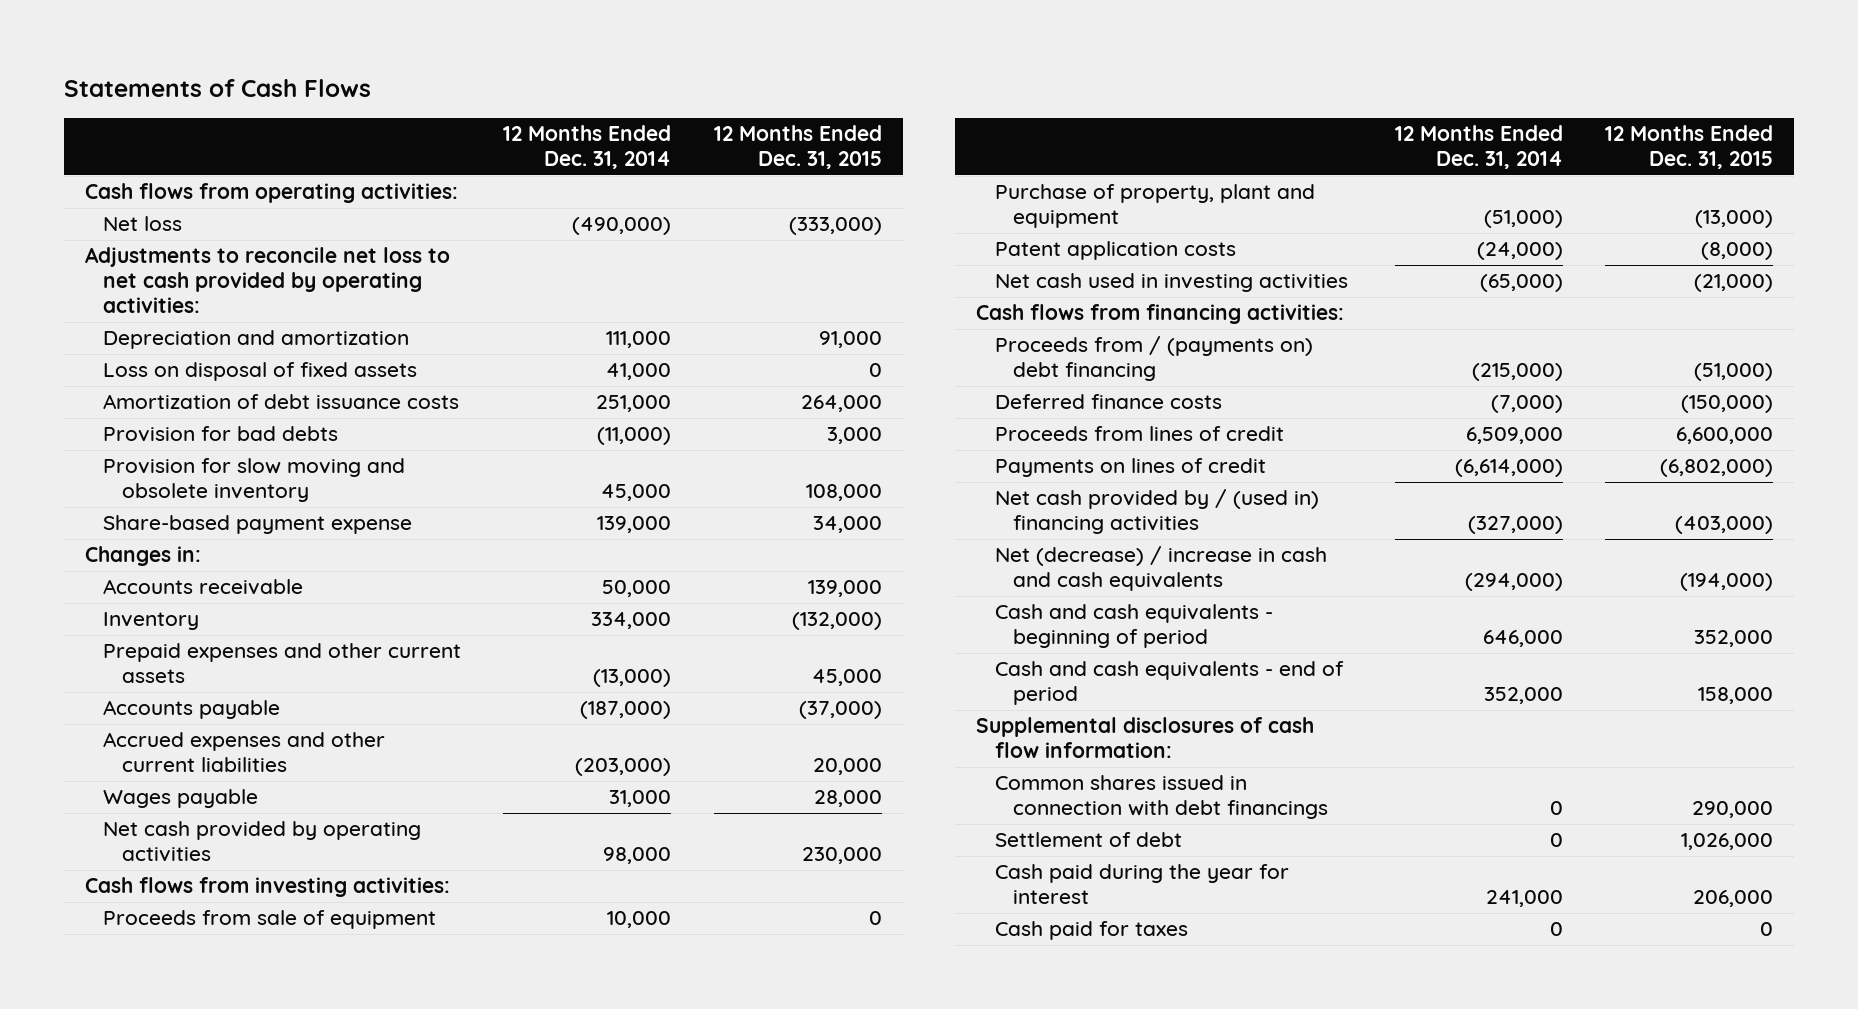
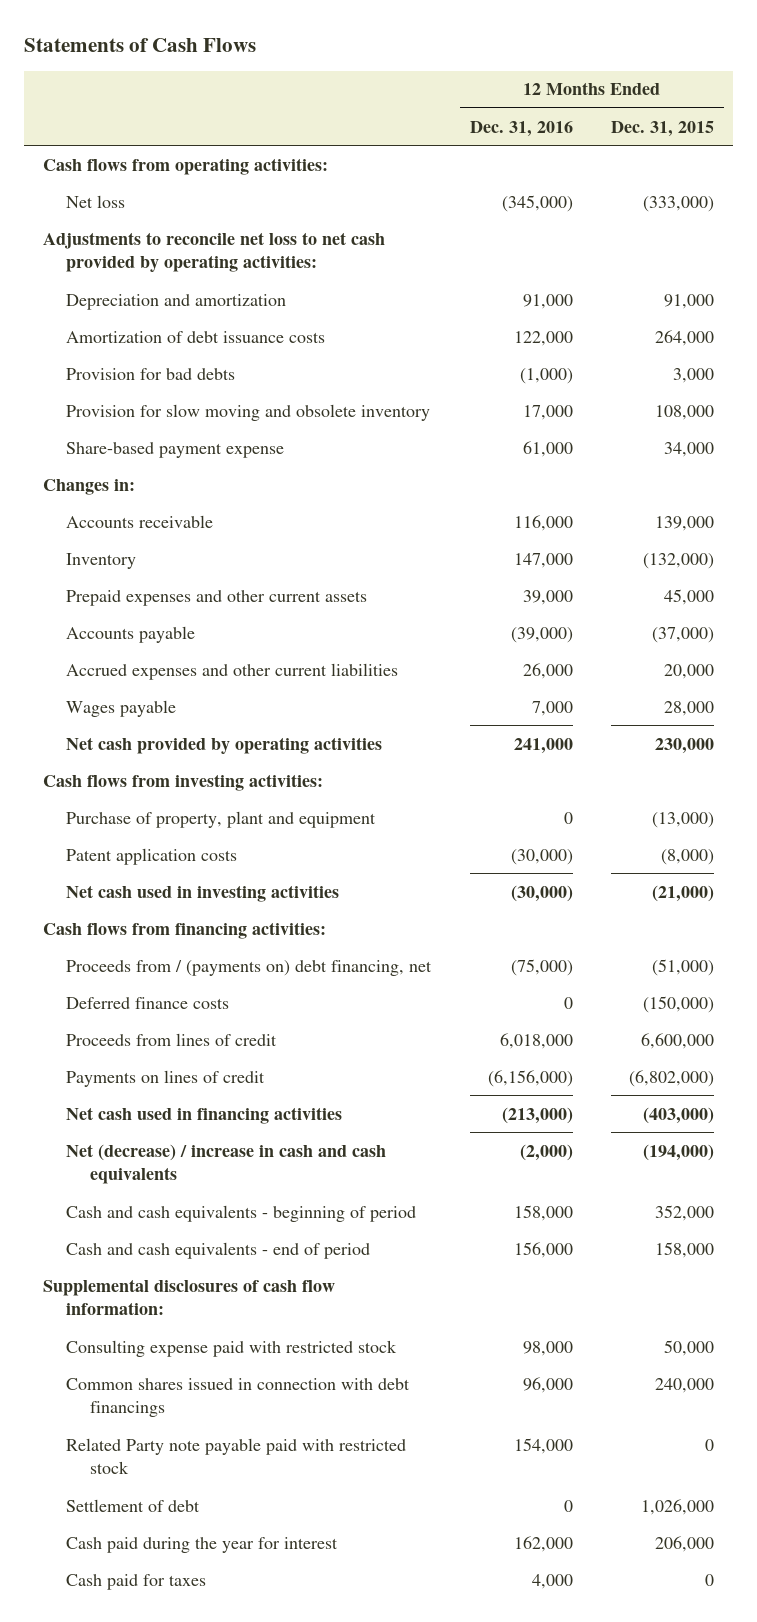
- | 12 Months Ended Dec. 31, 2014 | 12 Months Ended Dec. 31, 2015
+ | 12 Months Ended Dec. 31, 2016 | 12 Months Ended Dec. 31, 2015
- Loss on disposal of fixed assets | 41,000 | 0
- Proceeds from sale of equipment | 10,000 | 0
- Proceeds from / (payments on) debt financing | (215,000) | (51,000)
+ Proceeds from / (payments on) debt financing, net | (75,000) | (51,000)
- Net cash provided by / (used in) financing activities | (327,000) | (403,000)
+ Net cash used in financing activities | (213,000) | (403,000)
- Common shares issued in connection with debt financings | 0 | 290,000
+ Consulting expense paid with restricted stock | 98,000 | 50,000
+ Common shares issued in connection with debt financings | 96,000 | 240,000
+ Related Party note payable paid with restricted stock | 154,000 | 0

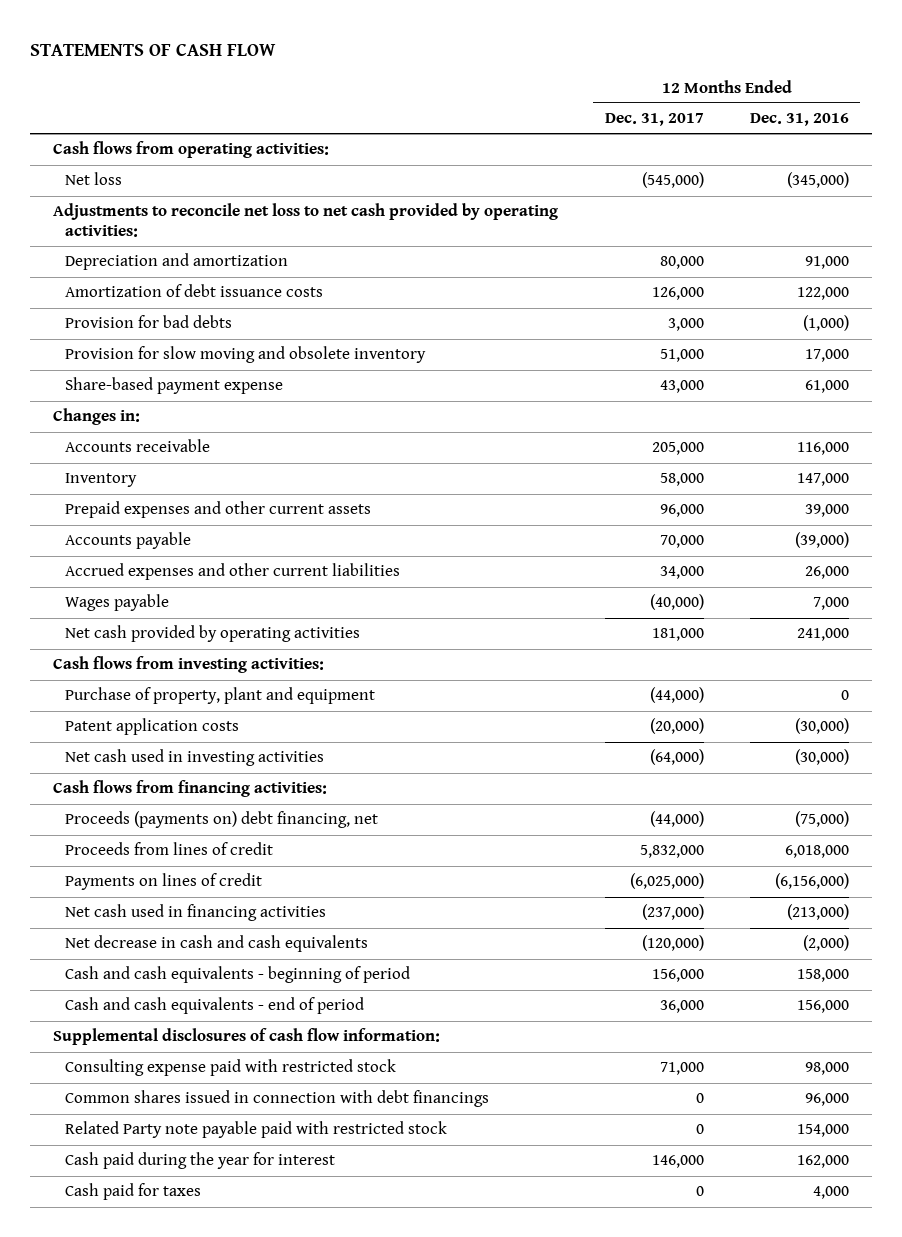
- Statements of Cash Flows
+ STATEMENTS OF CASH FLOW
- | 12 Months Ended Dec. 31, 2016 | 12 Months Ended Dec. 31, 2015
+ | 12 Months Ended Dec. 31, 2017 | 12 Months Ended Dec. 31, 2016
- Proceeds from / (payments on) debt financing, net | (75,000) | (51,000)
- Deferred finance costs | 0 | (150,000)
+ Proceeds (payments on) debt financing, net | (44,000) | (75,000)
- Net (decrease) / increase in cash and cash equivalents | (2,000) | (194,000)
+ Net decrease in cash and cash equivalents | (120,000) | (2,000)
- Settlement of debt | 0 | 1,026,000

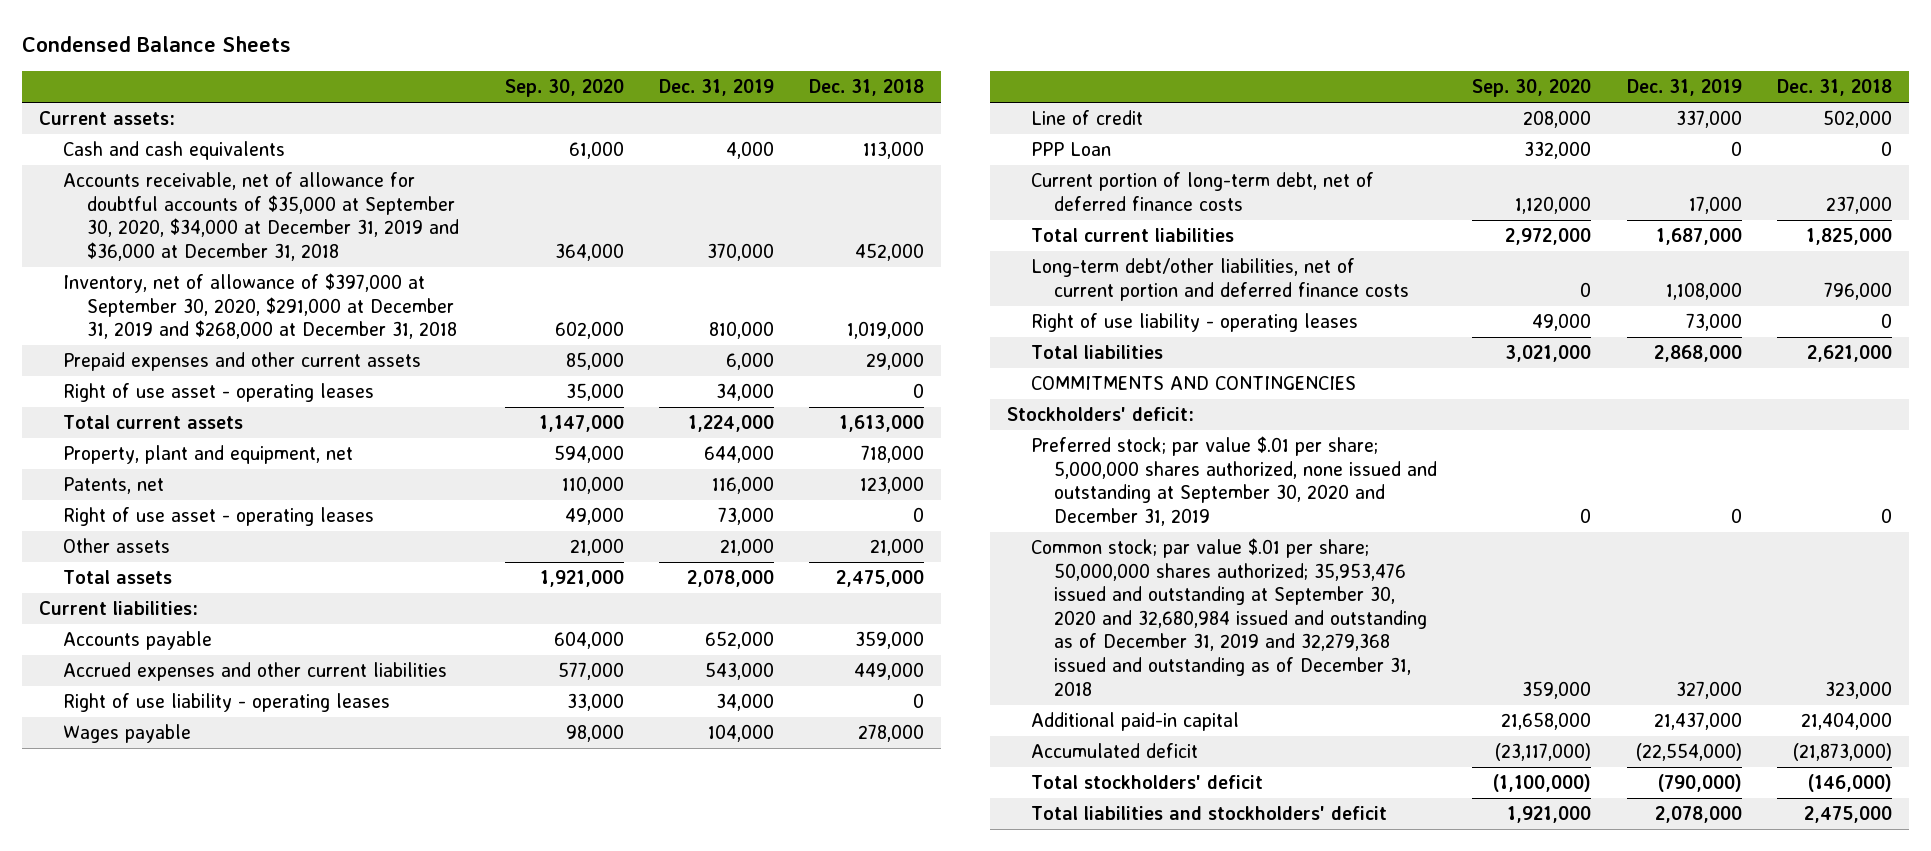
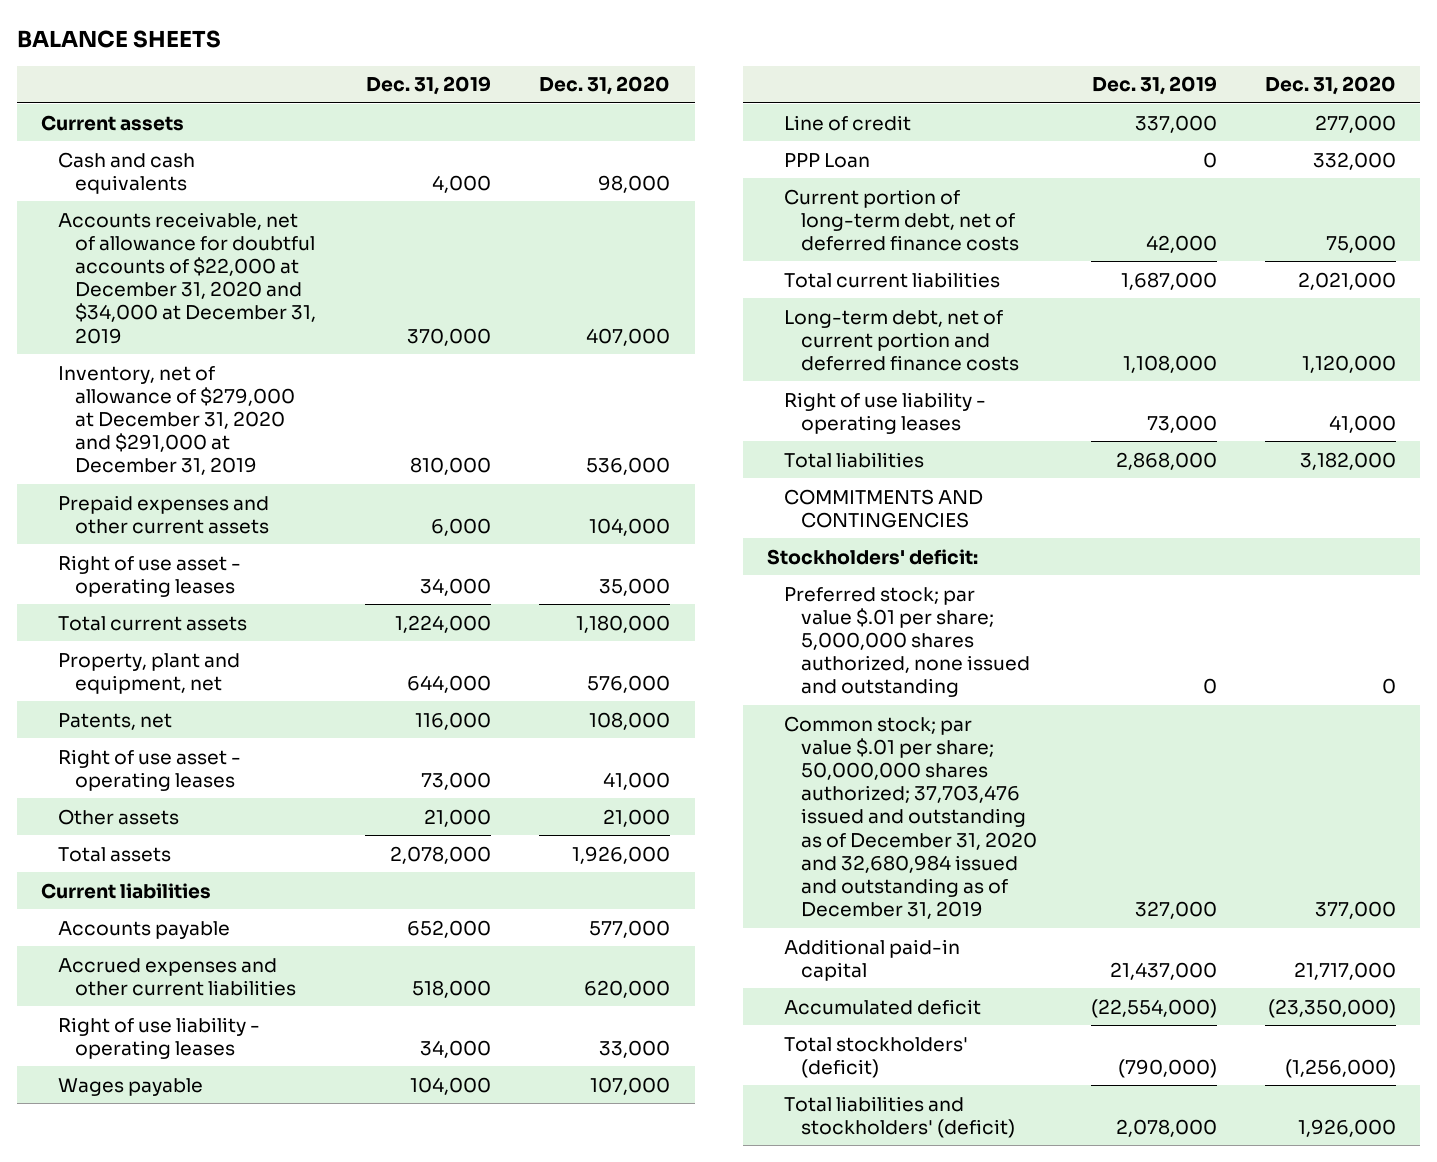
- Condensed Balance Sheets
+ BALANCE SHEETS
- | Sep. 30, 2020 | Dec. 31, 2019 | Dec. 31, 2018
+ | Dec. 31, 2019 | Dec. 31, 2020
- Current assets:
+ Current assets
- Accounts receivable, net of allowance for doubtful accounts of $35,000 at September 30, 2020, $34,000 at December 31, 2019 and $36,000 at December 31, 2018 | 364,000 | 370,000 | 452,000
- Inventory, net of allowance of $397,000 at September 30, 2020, $291,000 at December 31, 2019 and $268,000 at December 31, 2018 | 602,000 | 810,000 | 1,019,000
+ Accounts receivable, net of allowance for doubtful accounts of $22,000 at December 31, 2020 and $34,000 at December 31, 2019 | 370,000 | 407,000
+ Inventory, net of allowance of $279,000 at December 31, 2020 and $291,000 at December 31, 2019 | 810,000 | 536,000
- Current liabilities:
+ Current liabilities
- Accrued expenses and other current liabilities | 577,000 | 543,000 | 449,000
+ Accrued expenses and other current liabilities | 518,000 | 620,000
- Current portion of long-term debt, net of deferred finance costs | 1,120,000 | 17,000 | 237,000
+ Current portion of long-term debt, net of deferred finance costs | 42,000 | 75,000
- Long-term debt/other liabilities, net of current portion and deferred finance costs | 0 | 1,108,000 | 796,000
+ Long-term debt, net of current portion and deferred finance costs | 1,108,000 | 1,120,000
- Preferred stock; par value $.01 per share; 5,000,000 shares authorized, none issued and outstanding at September 30, 2020 and December 31, 2019 | 0 | 0 | 0
- Common stock; par value $.01 per share; 50,000,000 shares authorized; 35,953,476 issued and outstanding at September 30, 2020 and 32,680,984 issued and outstanding as of December 31, 2019 and 32,279,368 issued and outstanding as of December 31, 2018 | 359,000 | 327,000 | 323,000
+ Preferred stock; par value $.01 per share; 5,000,000 shares authorized, none issued and outstanding | 0 | 0
+ Common stock; par value $.01 per share; 50,000,000 shares authorized; 37,703,476 issued and outstanding as of December 31, 2020 and 32,680,984 issued and outstanding as of December 31, 2019 | 327,000 | 377,000
- Total stockholders' deficit | (1,100,000) | (790,000) | (146,000)
- Total liabilities and stockholders' deficit | 1,921,000 | 2,078,000 | 2,475,000
+ Total stockholders' (deficit) | (790,000) | (1,256,000)
+ Total liabilities and stockholders' (deficit) | 2,078,000 | 1,926,000

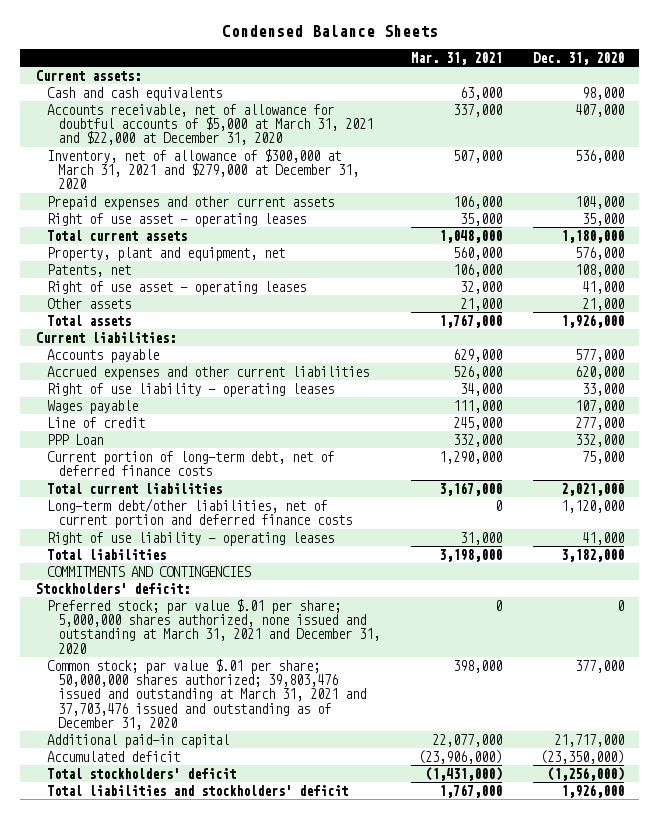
- BALANCE SHEETS
+ Condensed Balance Sheets
- | Dec. 31, 2019 | Dec. 31, 2020
+ | Mar. 31, 2021 | Dec. 31, 2020
- Current assets
+ Current assets:
- Accounts receivable, net of allowance for doubtful accounts of $22,000 at December 31, 2020 and $34,000 at December 31, 2019 | 370,000 | 407,000
- Inventory, net of allowance of $279,000 at December 31, 2020 and $291,000 at December 31, 2019 | 810,000 | 536,000
+ Accounts receivable, net of allowance for doubtful accounts of $5,000 at March 31, 2021 and $22,000 at December 31, 2020 | 337,000 | 407,000
+ Inventory, net of allowance of $300,000 at March 31, 2021 and $279,000 at December 31, 2020 | 507,000 | 536,000
- Current liabilities
+ Current liabilities:
- Long-term debt, net of current portion and deferred finance costs | 1,108,000 | 1,120,000
+ Long-term debt/other liabilities, net of current portion and deferred finance costs | 0 | 1,120,000
- Preferred stock; par value $.01 per share; 5,000,000 shares authorized, none issued and outstanding | 0 | 0
- Common stock; par value $.01 per share; 50,000,000 shares authorized; 37,703,476 issued and outstanding as of December 31, 2020 and 32,680,984 issued and outstanding as of December 31, 2019 | 327,000 | 377,000
+ Preferred stock; par value $.01 per share; 5,000,000 shares authorized, none issued and outstanding at March 31, 2021 and December 31, 2020 | 0 | 0
+ Common stock; par value $.01 per share; 50,000,000 shares authorized; 39,803,476 issued and outstanding at March 31, 2021 and 37,703,476 issued and outstanding as of December 31, 2020 | 398,000 | 377,000
- Total stockholders' (deficit) | (790,000) | (1,256,000)
- Total liabilities and stockholders' (deficit) | 2,078,000 | 1,926,000
+ Total stockholders' deficit | (1,431,000) | (1,256,000)
+ Total liabilities and stockholders' deficit | 1,767,000 | 1,926,000

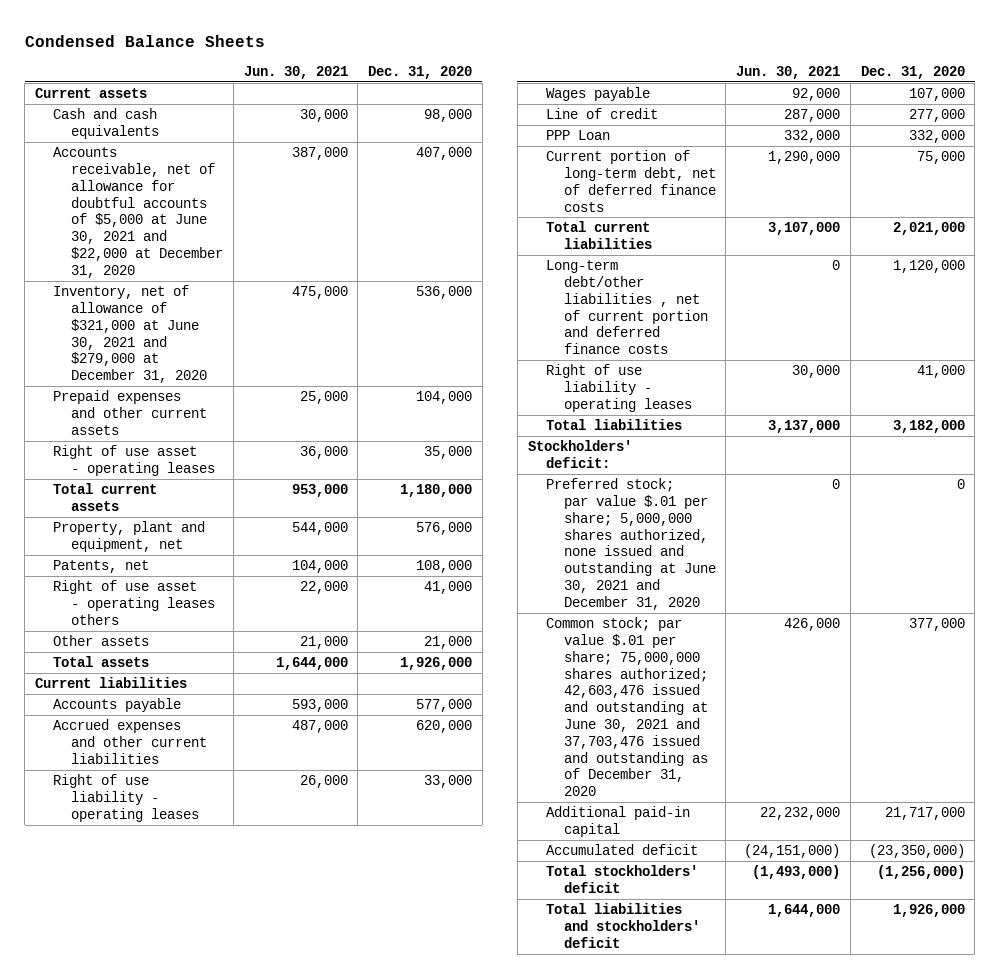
- | Mar. 31, 2021 | Dec. 31, 2020
+ | Jun. 30, 2021 | Dec. 31, 2020
- Current assets:
+ Current assets
- Accounts receivable, net of allowance for doubtful accounts of $5,000 at March 31, 2021 and $22,000 at December 31, 2020 | 337,000 | 407,000
- Inventory, net of allowance of $300,000 at March 31, 2021 and $279,000 at December 31, 2020 | 507,000 | 536,000
+ Accounts receivable, net of allowance for doubtful accounts of $5,000 at June 30, 2021 and $22,000 at December 31, 2020 | 387,000 | 407,000
+ Inventory, net of allowance of $321,000 at June 30, 2021 and $279,000 at December 31, 2020 | 475,000 | 536,000
- Right of use asset - operating leases | 32,000 | 41,000
+ Right of use asset - operating leases others | 22,000 | 41,000
- Current liabilities:
+ Current liabilities
- Long-term debt/other liabilities, net of current portion and deferred finance costs | 0 | 1,120,000
+ Long-term debt/other liabilities , net of current portion and deferred finance costs | 0 | 1,120,000
- COMMITMENTS AND CONTINGENCIES
- Preferred stock; par value $.01 per share; 5,000,000 shares authorized, none issued and outstanding at March 31, 2021 and December 31, 2020 | 0 | 0
- Common stock; par value $.01 per share; 50,000,000 shares authorized; 39,803,476 issued and outstanding at March 31, 2021 and 37,703,476 issued and outstanding as of December 31, 2020 | 398,000 | 377,000
+ Preferred stock; par value $.01 per share; 5,000,000 shares authorized, none issued and outstanding at June 30, 2021 and December 31, 2020 | 0 | 0
+ Common stock; par value $.01 per share; 75,000,000 shares authorized; 42,603,476 issued and outstanding at June 30, 2021 and 37,703,476 issued and outstanding as of December 31, 2020 | 426,000 | 377,000

